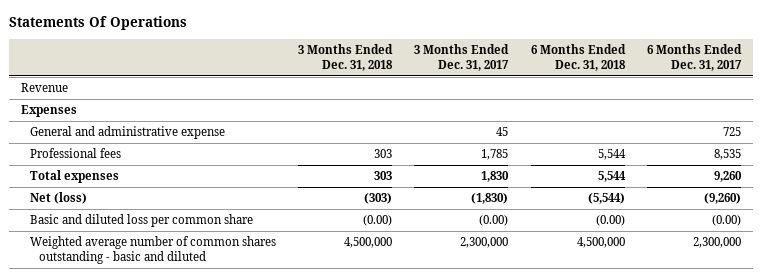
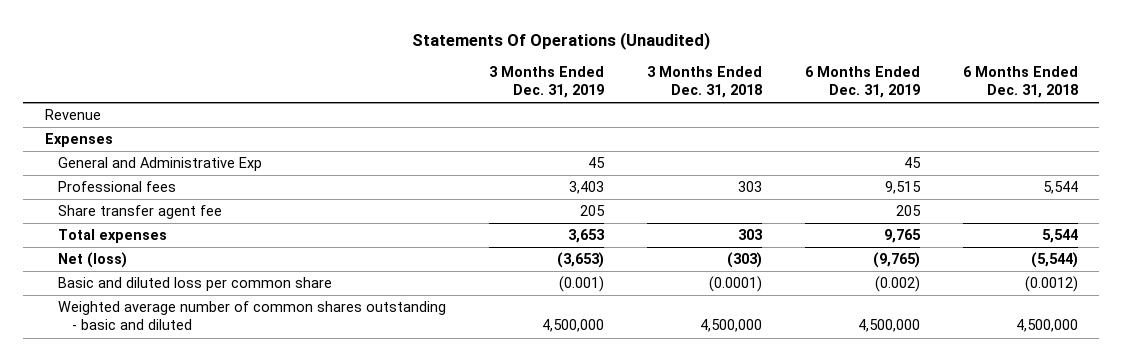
- Statements Of Operations
+ Statements Of Operations (Unaudited)
- | 3 Months Ended Dec. 31, 2018 | 3 Months Ended Dec. 31, 2017 | 6 Months Ended Dec. 31, 2018 | 6 Months Ended Dec. 31, 2017
+ | 3 Months Ended Dec. 31, 2019 | 3 Months Ended Dec. 31, 2018 | 6 Months Ended Dec. 31, 2019 | 6 Months Ended Dec. 31, 2018
- General and administrative expense | | 45 | | 725
+ General and Administrative Exp | 45 | | 45 |
+ Share transfer agent fee | 205 | | 205 |
- Basic and diluted loss per common share | (0.00) | (0.00) | (0.00) | (0.00)
+ Basic and diluted loss per common share | (0.001) | (0.0001) | (0.002) | (0.0012)

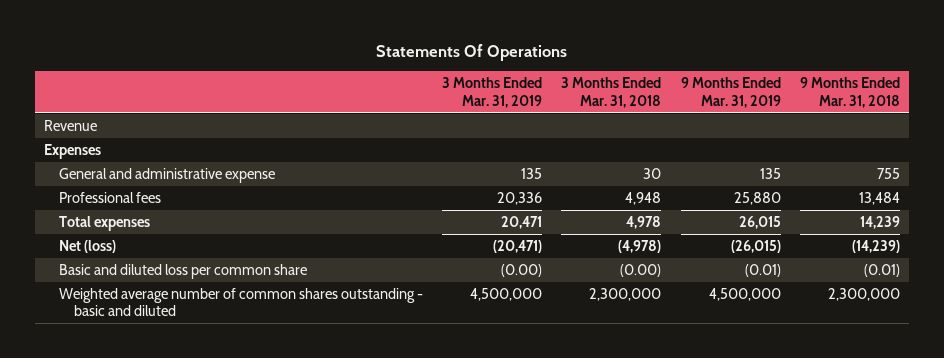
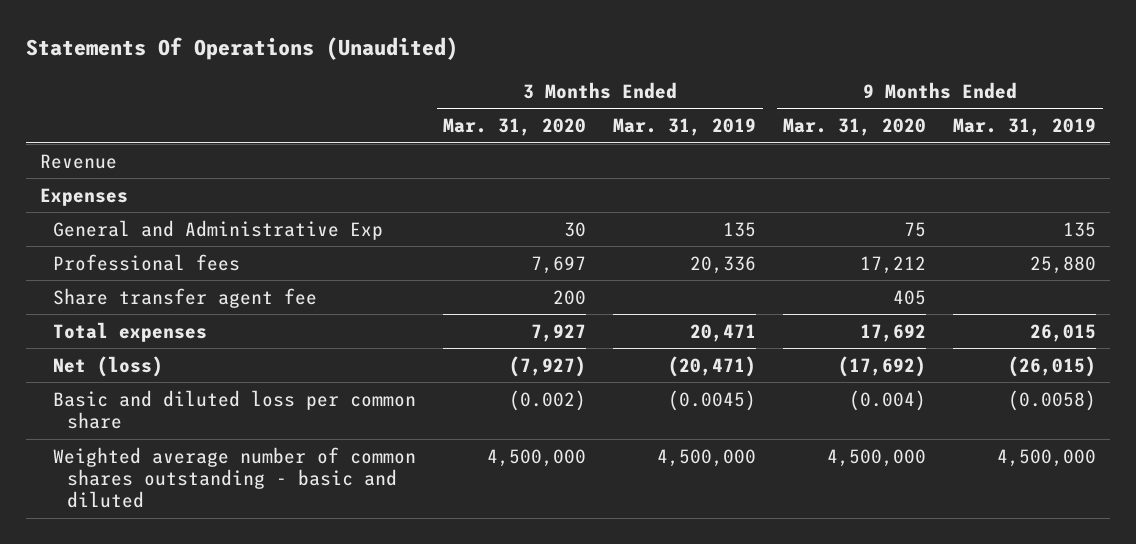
- Statements Of Operations
+ Statements Of Operations (Unaudited)
- | 3 Months Ended Mar. 31, 2019 | 3 Months Ended Mar. 31, 2018 | 9 Months Ended Mar. 31, 2019 | 9 Months Ended Mar. 31, 2018
+ | 3 Months Ended Mar. 31, 2020 | 3 Months Ended Mar. 31, 2019 | 9 Months Ended Mar. 31, 2020 | 9 Months Ended Mar. 31, 2019
- General and administrative expense | 135 | 30 | 135 | 755
+ General and Administrative Exp | 30 | 135 | 75 | 135
+ Share transfer agent fee | 200 | | 405 |
- Basic and diluted loss per common share | (0.00) | (0.00) | (0.01) | (0.01)
+ Basic and diluted loss per common share | (0.002) | (0.0045) | (0.004) | (0.0058)

